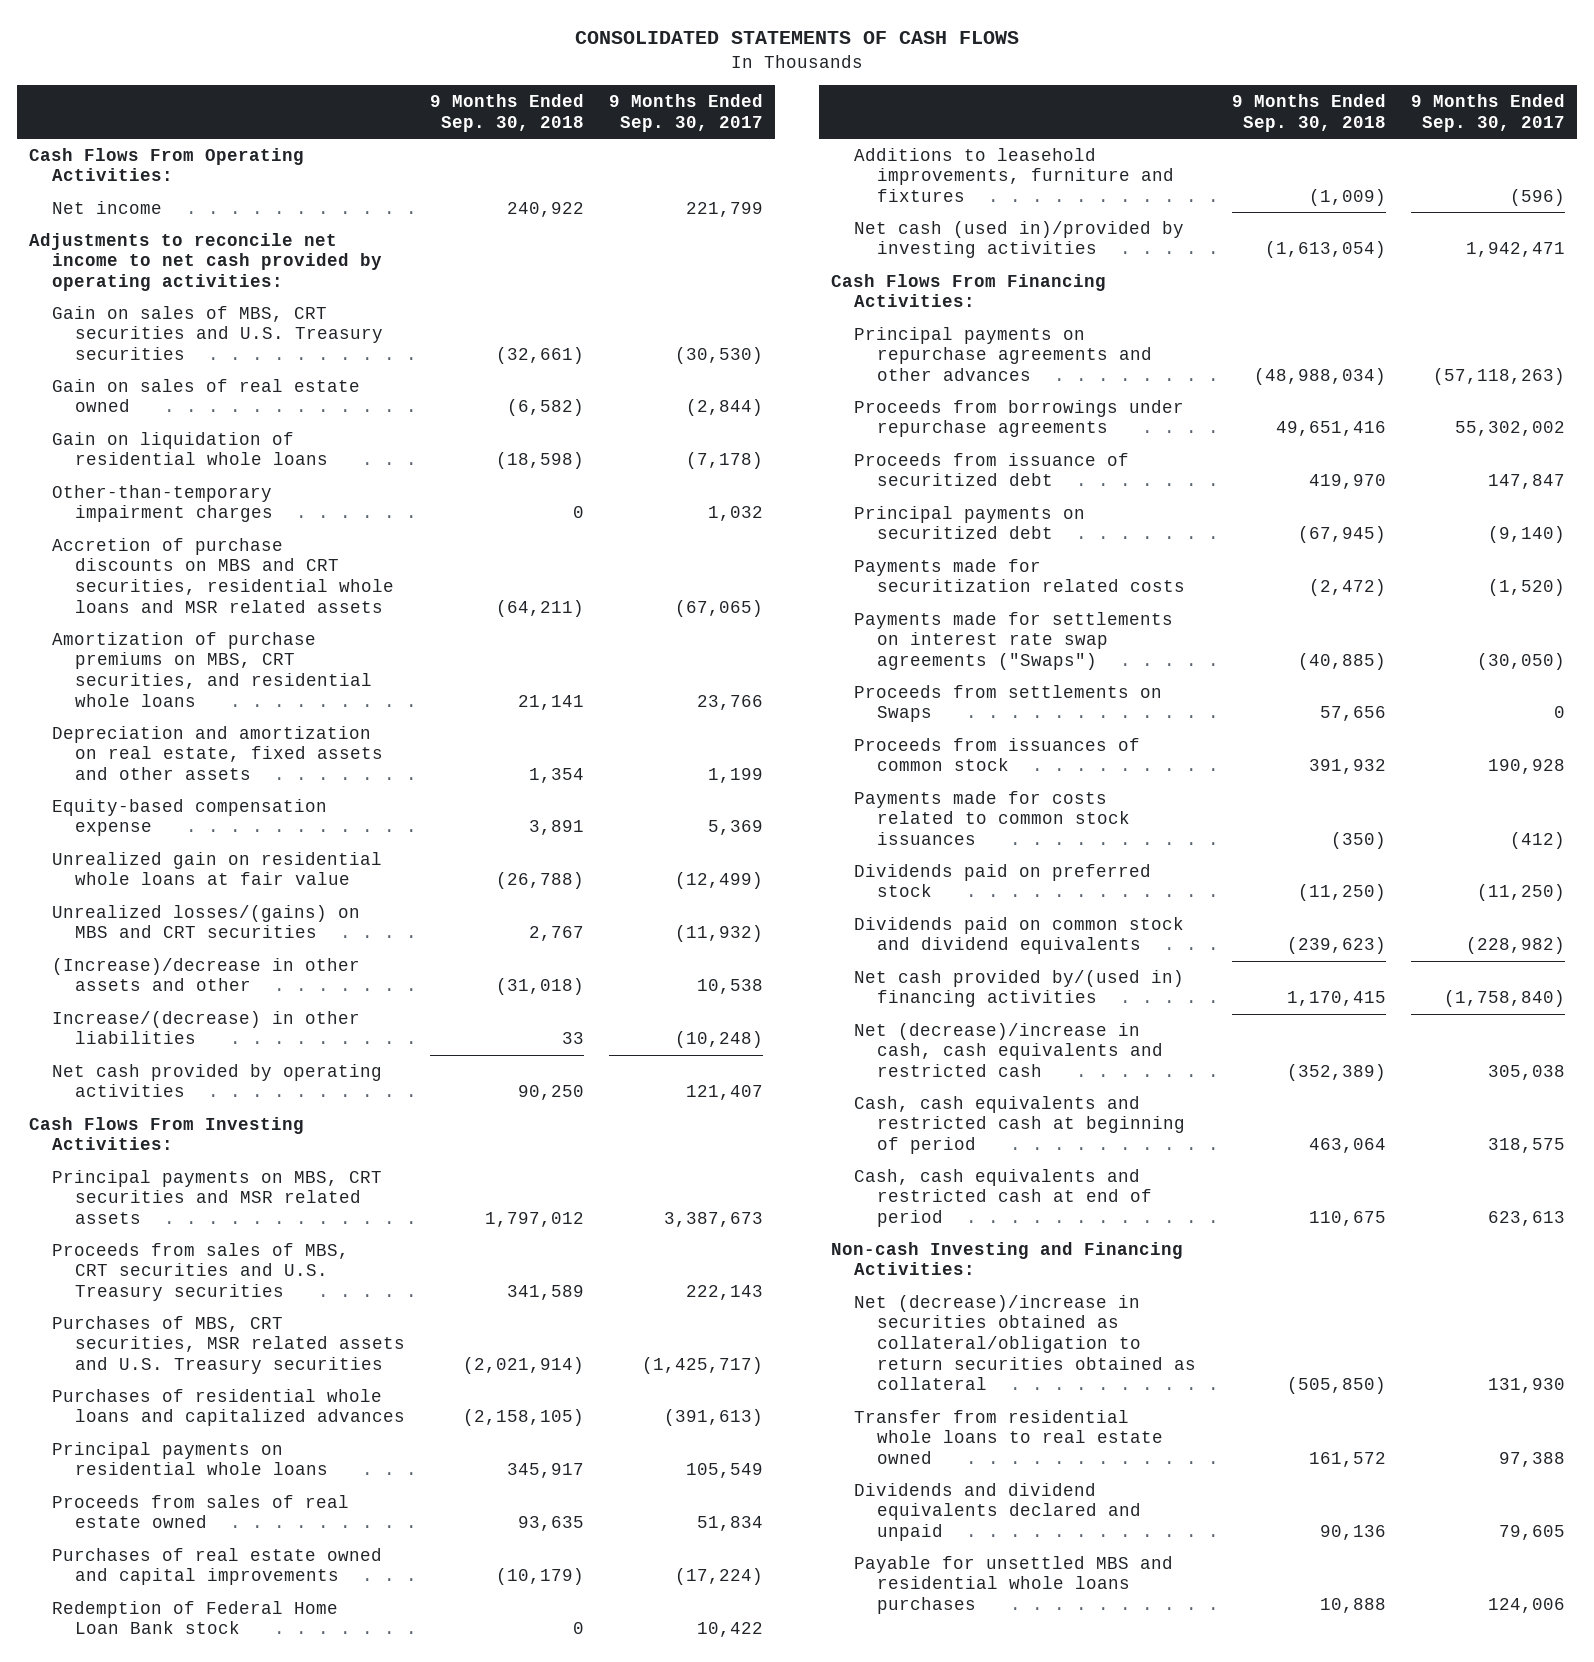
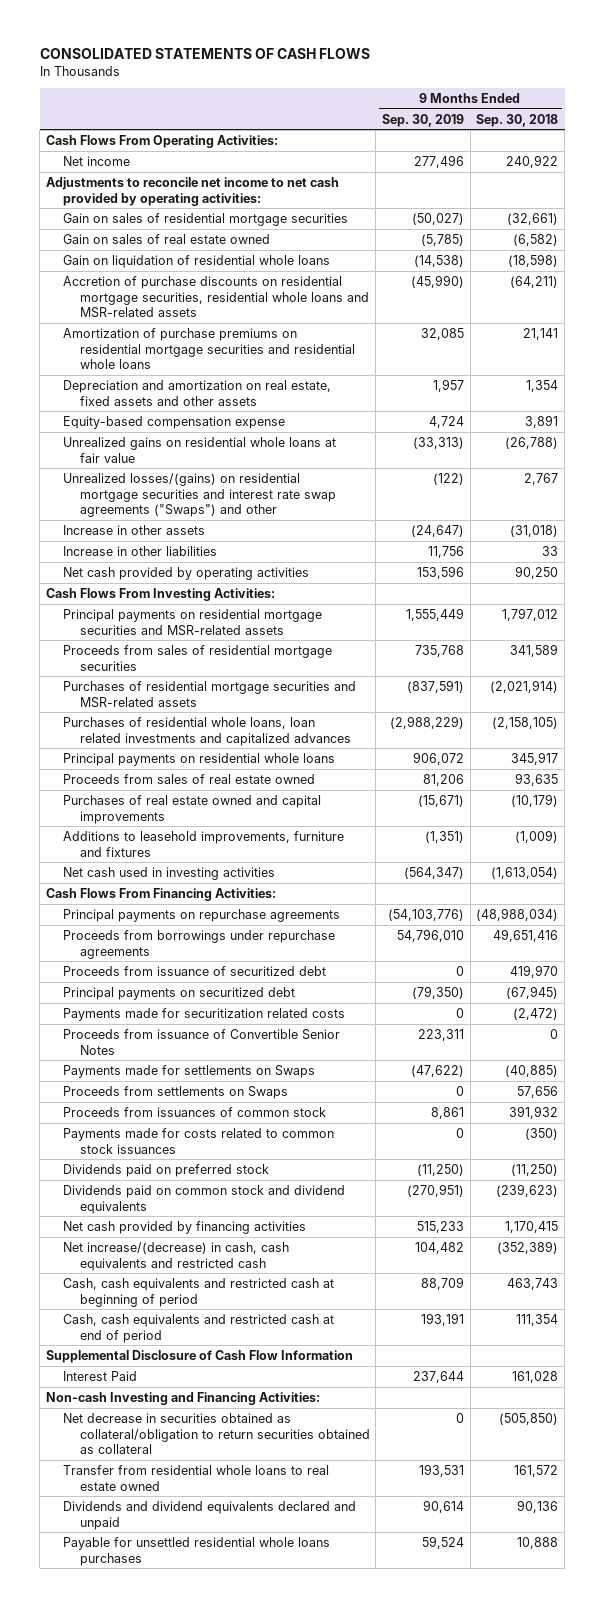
- | 9 Months Ended Sep. 30, 2018 | 9 Months Ended Sep. 30, 2017
+ | 9 Months Ended Sep. 30, 2019 | 9 Months Ended Sep. 30, 2018
- Gain on sales of MBS, CRT securities and U.S. Treasury securities | (32,661) | (30,530)
+ Gain on sales of residential mortgage securities | (50,027) | (32,661)
- Other-than-temporary impairment charges | 0 | 1,032
- Accretion of purchase discounts on MBS and CRT securities, residential whole loans and MSR related assets | (64,211) | (67,065)
- Amortization of purchase premiums on MBS, CRT securities, and residential whole loans | 21,141 | 23,766
+ Accretion of purchase discounts on residential mortgage securities, residential whole loans and MSR-related assets | (45,990) | (64,211)
+ Amortization of purchase premiums on residential mortgage securities and residential whole loans | 32,085 | 21,141
- Unrealized gain on residential whole loans at fair value | (26,788) | (12,499)
- Unrealized losses/(gains) on MBS and CRT securities | 2,767 | (11,932)
- (Increase)/decrease in other assets and other | (31,018) | 10,538
- Increase/(decrease) in other liabilities | 33 | (10,248)
+ Unrealized gains on residential whole loans at fair value | (33,313) | (26,788)
+ Unrealized losses/(gains) on residential mortgage securities and interest rate swap agreements ("Swaps") and other | (122) | 2,767
+ Increase in other assets | (24,647) | (31,018)
+ Increase in other liabilities | 11,756 | 33
- Principal payments on MBS, CRT securities and MSR related assets | 1,797,012 | 3,387,673
- Proceeds from sales of MBS, CRT securities and U.S. Treasury securities | 341,589 | 222,143
- Purchases of MBS, CRT securities, MSR related assets and U.S. Treasury securities | (2,021,914) | (1,425,717)
- Purchases of residential whole loans and capitalized advances | (2,158,105) | (391,613)
+ Principal payments on residential mortgage securities and MSR-related assets | 1,555,449 | 1,797,012
+ Proceeds from sales of residential mortgage securities | 735,768 | 341,589
+ Purchases of residential mortgage securities and MSR-related assets | (837,591) | (2,021,914)
+ Purchases of residential whole loans, loan related investments and capitalized advances | (2,988,229) | (2,158,105)
- Redemption of Federal Home Loan Bank stock | 0 | 10,422
- Net cash (used in)/provided by investing activities | (1,613,054) | 1,942,471
+ Net cash used in investing activities | (564,347) | (1,613,054)
- Principal payments on repurchase agreements and other advances | (48,988,034) | (57,118,263)
+ Principal payments on repurchase agreements | (54,103,776) | (48,988,034)
- Payments made for settlements on interest rate swap agreements ("Swaps") | (40,885) | (30,050)
+ Proceeds from issuance of Convertible Senior Notes | 223,311 | 0
+ Payments made for settlements on Swaps | (47,622) | (40,885)
- Net cash provided by/(used in) financing activities | 1,170,415 | (1,758,840)
- Net (decrease)/increase in cash, cash equivalents and restricted cash | (352,389) | 305,038
- Cash, cash equivalents and restricted cash at beginning of period | 463,064 | 318,575
- Cash, cash equivalents and restricted cash at end of period | 110,675 | 623,613
+ Net cash provided by financing activities | 515,233 | 1,170,415
+ Net increase/(decrease) in cash, cash equivalents and restricted cash | 104,482 | (352,389)
+ Cash, cash equivalents and restricted cash at beginning of period | 88,709 | 463,743
+ Cash, cash equivalents and restricted cash at end of period | 193,191 | 111,354
+ Supplemental Disclosure of Cash Flow Information
+ Interest Paid | 237,644 | 161,028
- Net (decrease)/increase in securities obtained as collateral/obligation to return securities obtained as collateral | (505,850) | 131,930
+ Net decrease in securities obtained as collateral/obligation to return securities obtained as collateral | 0 | (505,850)
- Payable for unsettled MBS and residential whole loans purchases | 10,888 | 124,006
+ Payable for unsettled residential whole loans purchases | 59,524 | 10,888

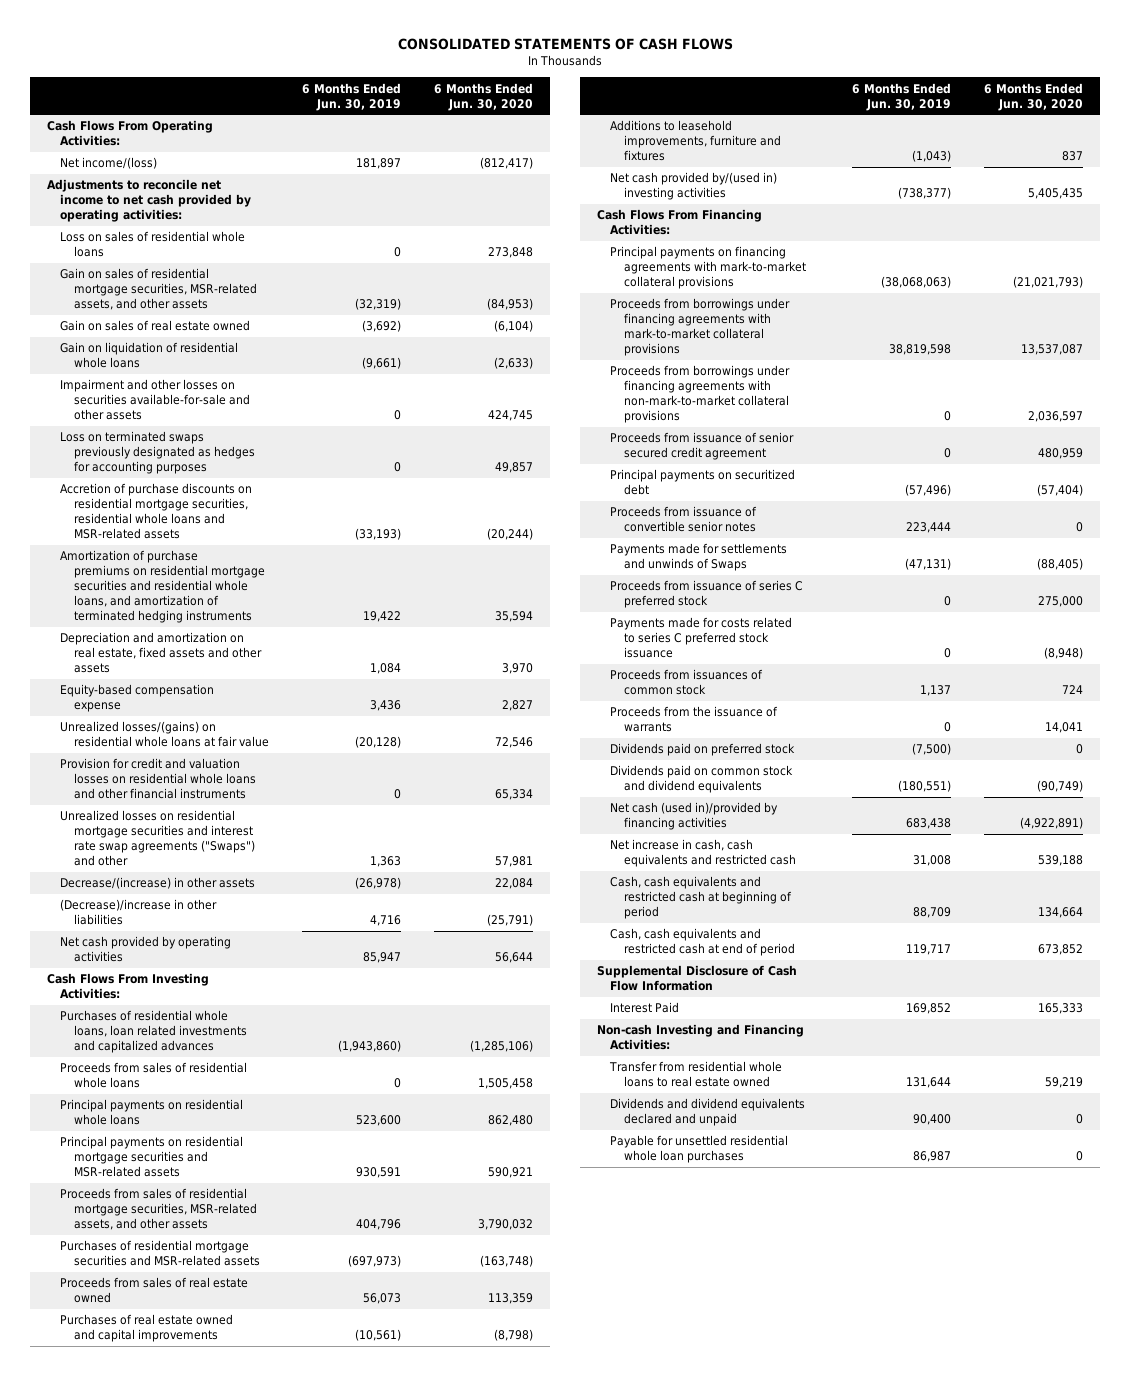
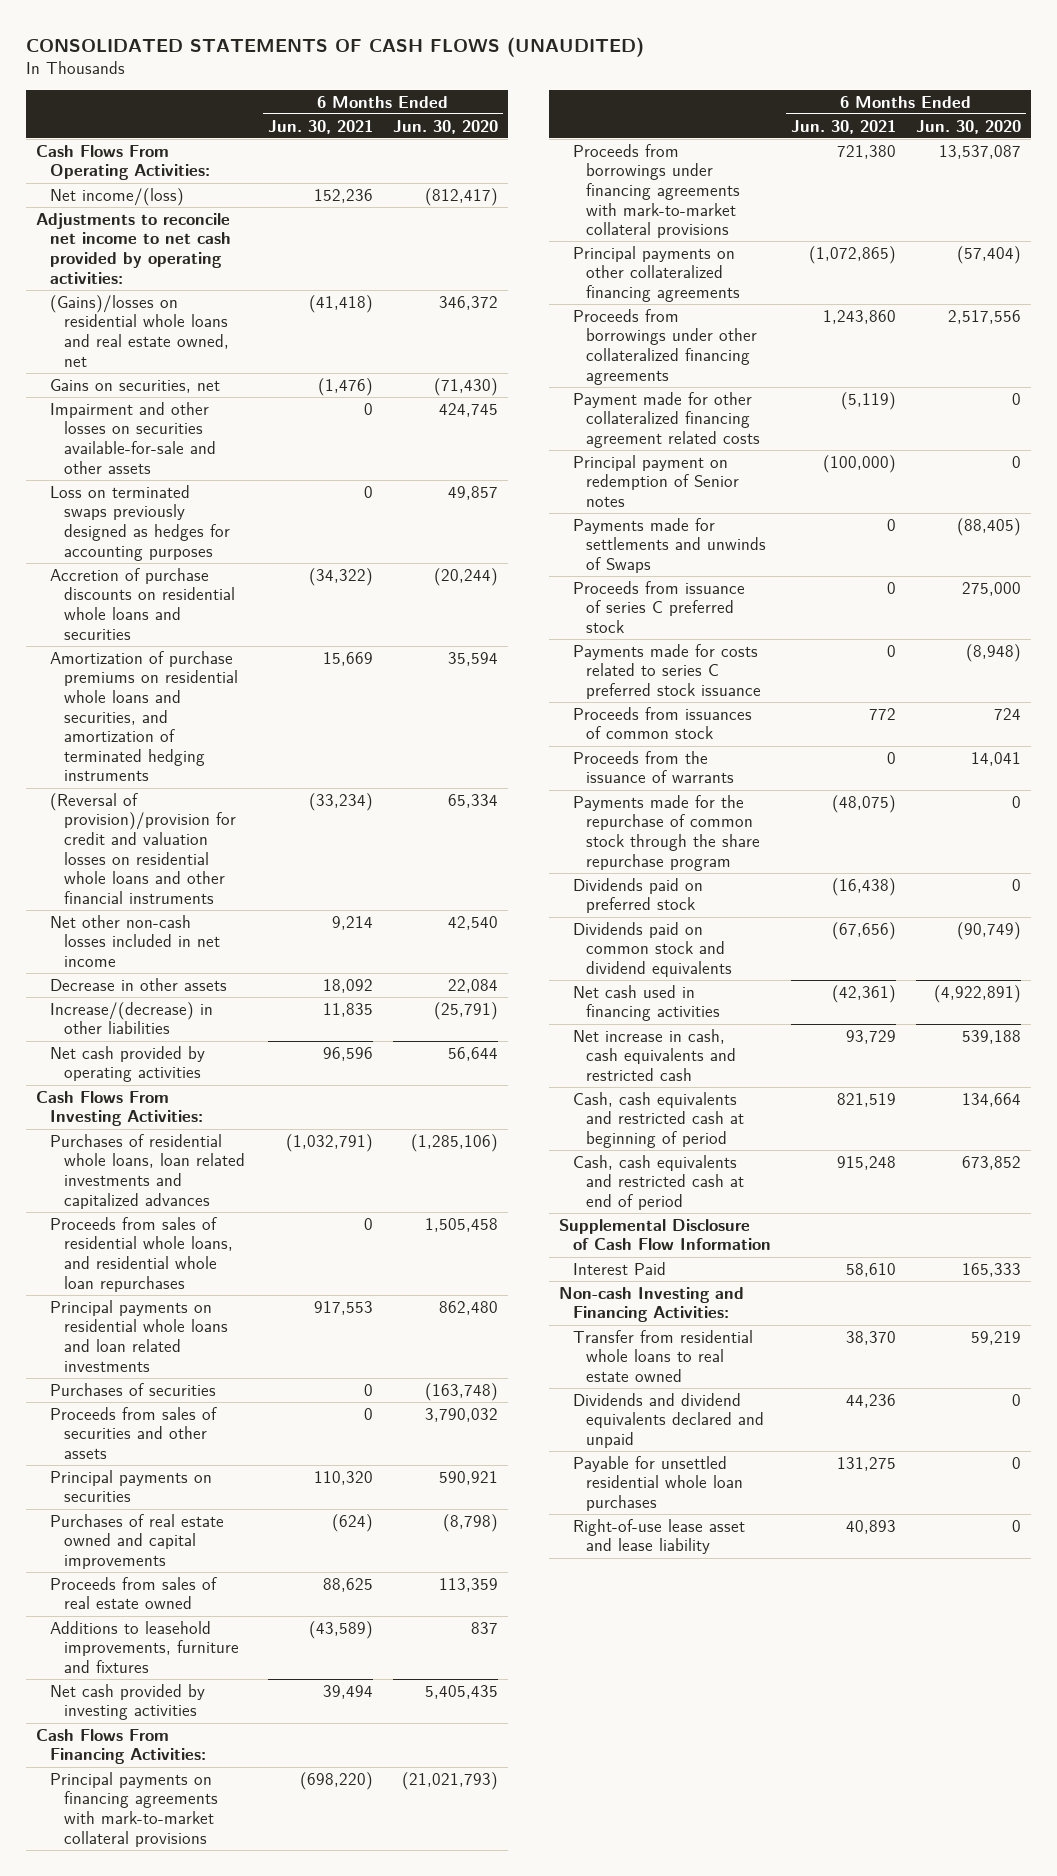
- CONSOLIDATED STATEMENTS OF CASH FLOWS
+ CONSOLIDATED STATEMENTS OF CASH FLOWS (UNAUDITED)
- | 6 Months Ended Jun. 30, 2019 | 6 Months Ended Jun. 30, 2020
+ | 6 Months Ended Jun. 30, 2021 | 6 Months Ended Jun. 30, 2020
- Loss on sales of residential whole loans | 0 | 273,848
- Gain on sales of residential mortgage securities, MSR-related assets, and other assets | (32,319) | (84,953)
- Gain on sales of real estate owned | (3,692) | (6,104)
- Gain on liquidation of residential whole loans | (9,661) | (2,633)
+ (Gains)/losses on residential whole loans and real estate owned, net | (41,418) | 346,372
+ Gains on securities, net | (1,476) | (71,430)
- Loss on terminated swaps previously designated as hedges for accounting purposes | 0 | 49,857
- Accretion of purchase discounts on residential mortgage securities, residential whole loans and MSR-related assets | (33,193) | (20,244)
- Amortization of purchase premiums on residential mortgage securities and residential whole loans, and amortization of terminated hedging instruments | 19,422 | 35,594
- Depreciation and amortization on real estate, fixed assets and other assets | 1,084 | 3,970
- Equity-based compensation expense | 3,436 | 2,827
- Unrealized losses/(gains) on residential whole loans at fair value | (20,128) | 72,546
- Provision for credit and valuation losses on residential whole loans and other financial instruments | 0 | 65,334
- Unrealized losses on residential mortgage securities and interest rate swap agreements ("Swaps") and other | 1,363 | 57,981
- Decrease/(increase) in other assets | (26,978) | 22,084
- (Decrease)/increase in other liabilities | 4,716 | (25,791)
+ Loss on terminated swaps previously designed as hedges for accounting purposes | 0 | 49,857
+ Accretion of purchase discounts on residential whole loans and securities | (34,322) | (20,244)
+ Amortization of purchase premiums on residential whole loans and securities, and amortization of terminated hedging instruments | 15,669 | 35,594
+ (Reversal of provision)/provision for credit and valuation losses on residential whole loans and other financial instruments | (33,234) | 65,334
+ Net other non-cash losses included in net income | 9,214 | 42,540
+ Decrease in other assets | 18,092 | 22,084
+ Increase/(decrease) in other liabilities | 11,835 | (25,791)
- Proceeds from sales of residential whole loans | 0 | 1,505,458
- Principal payments on residential whole loans | 523,600 | 862,480
- Principal payments on residential mortgage securities and MSR-related assets | 930,591 | 590,921
- Proceeds from sales of residential mortgage securities, MSR-related assets, and other assets | 404,796 | 3,790,032
- Purchases of residential mortgage securities and MSR-related assets | (697,973) | (163,748)
+ Proceeds from sales of residential whole loans, and residential whole loan repurchases | 0 | 1,505,458
+ Principal payments on residential whole loans and loan related investments | 917,553 | 862,480
+ Purchases of securities | 0 | (163,748)
+ Proceeds from sales of securities and other assets | 0 | 3,790,032
+ Principal payments on securities | 110,320 | 590,921
moved down: Proceeds from sales of real estate owned | 88,625 | 113,359
- Net cash provided by/(used in) investing activities | (738,377) | 5,405,435
+ Net cash provided by investing activities | 39,494 | 5,405,435
- Proceeds from borrowings under financing agreements with non-mark-to-market collateral provisions | 0 | 2,036,597
- Proceeds from issuance of senior secured credit agreement | 0 | 480,959
- Principal payments on securitized debt | (57,496) | (57,404)
- Proceeds from issuance of convertible senior notes | 223,444 | 0
+ Principal payments on other collateralized financing agreements | (1,072,865) | (57,404)
+ Proceeds from borrowings under other collateralized financing agreements | 1,243,860 | 2,517,556
+ Payment made for other collateralized financing agreement related costs | (5,119) | 0
+ Principal payment on redemption of Senior notes | (100,000) | 0
+ Payments made for the repurchase of common stock through the share repurchase program | (48,075) | 0
- Net cash (used in)/provided by financing activities | 683,438 | (4,922,891)
+ Net cash used in financing activities | (42,361) | (4,922,891)
+ Right-of-use lease asset and lease liability | 40,893 | 0

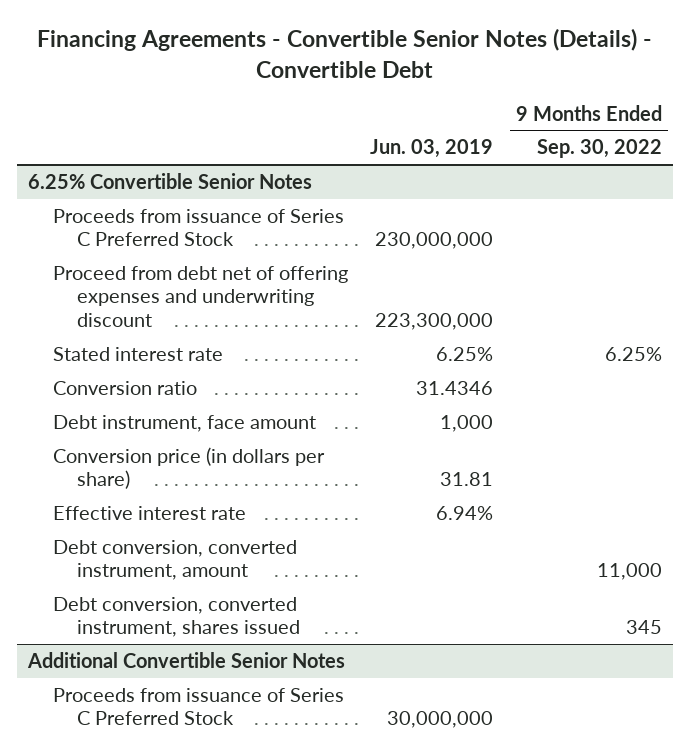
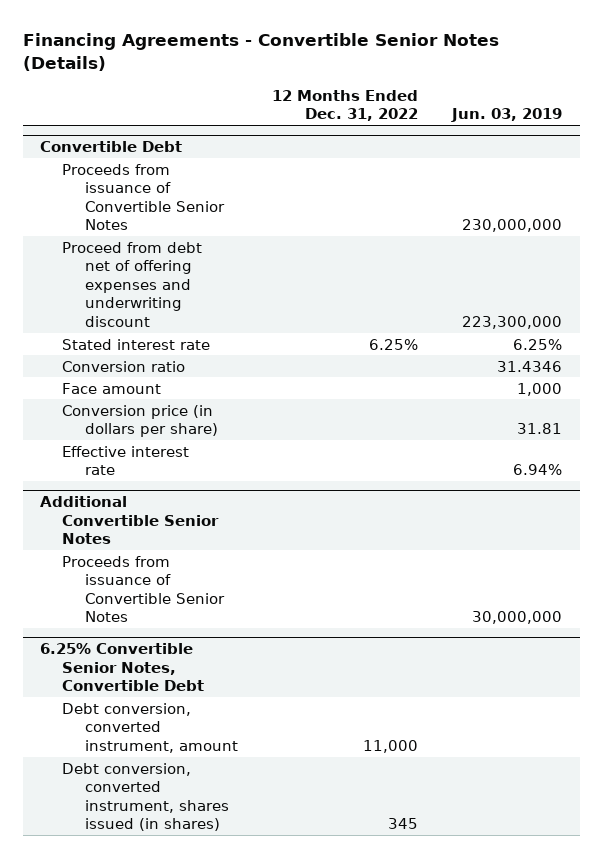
- Financing Agreements - Convertible Senior Notes (Details) - Convertible Debt
+ Financing Agreements - Convertible Senior Notes (Details)
- | Jun. 03, 2019 | 9 Months Ended Sep. 30, 2022
+ | 12 Months Ended Dec. 31, 2022 | Jun. 03, 2019
- 6.25% Convertible Senior Notes
- Proceeds from issuance of Series C Preferred Stock | 230,000,000 |
+ Convertible Debt
+ Proceeds from issuance of Convertible Senior Notes | | 230,000,000
- Debt instrument, face amount | 1,000 |
+ Face amount | | 1,000
- Debt conversion, converted instrument, amount | | 11,000
- Debt conversion, converted instrument, shares issued | | 345
@ Additional Convertible Senior Notes
- Proceeds from issuance of Series C Preferred Stock | 30,000,000 |
+ Proceeds from issuance of Convertible Senior Notes | | 30,000,000
+ 6.25% Convertible Senior Notes, Convertible Debt
+ Debt conversion, converted instrument, amount | 11,000 |
+ Debt conversion, converted instrument, shares issued (in shares) | 345 |

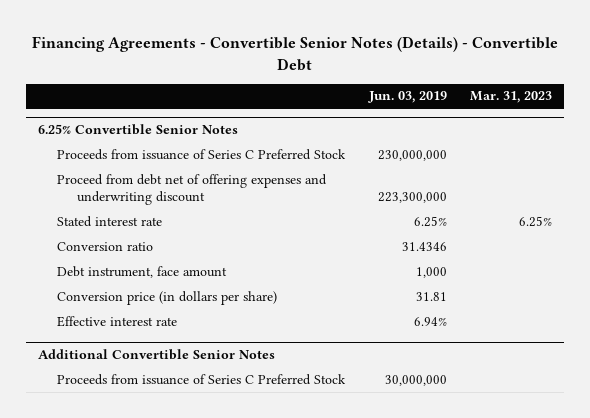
- Financing Agreements - Convertible Senior Notes (Details)
+ Financing Agreements - Convertible Senior Notes (Details) - Convertible Debt
- | 12 Months Ended Dec. 31, 2022 | Jun. 03, 2019
+ | Jun. 03, 2019 | Mar. 31, 2023
- Convertible Debt
- Proceeds from issuance of Convertible Senior Notes | | 230,000,000
+ 6.25% Convertible Senior Notes
+ Proceeds from issuance of Series C Preferred Stock | 230,000,000 |
- Face amount | | 1,000
+ Debt instrument, face amount | 1,000 |
@ Additional Convertible Senior Notes
- Proceeds from issuance of Convertible Senior Notes | | 30,000,000
- 6.25% Convertible Senior Notes, Convertible Debt
- Debt conversion, converted instrument, amount | 11,000 |
- Debt conversion, converted instrument, shares issued (in shares) | 345 |
@ Additional Convertible Senior Notes
+ Proceeds from issuance of Series C Preferred Stock | 30,000,000 |

